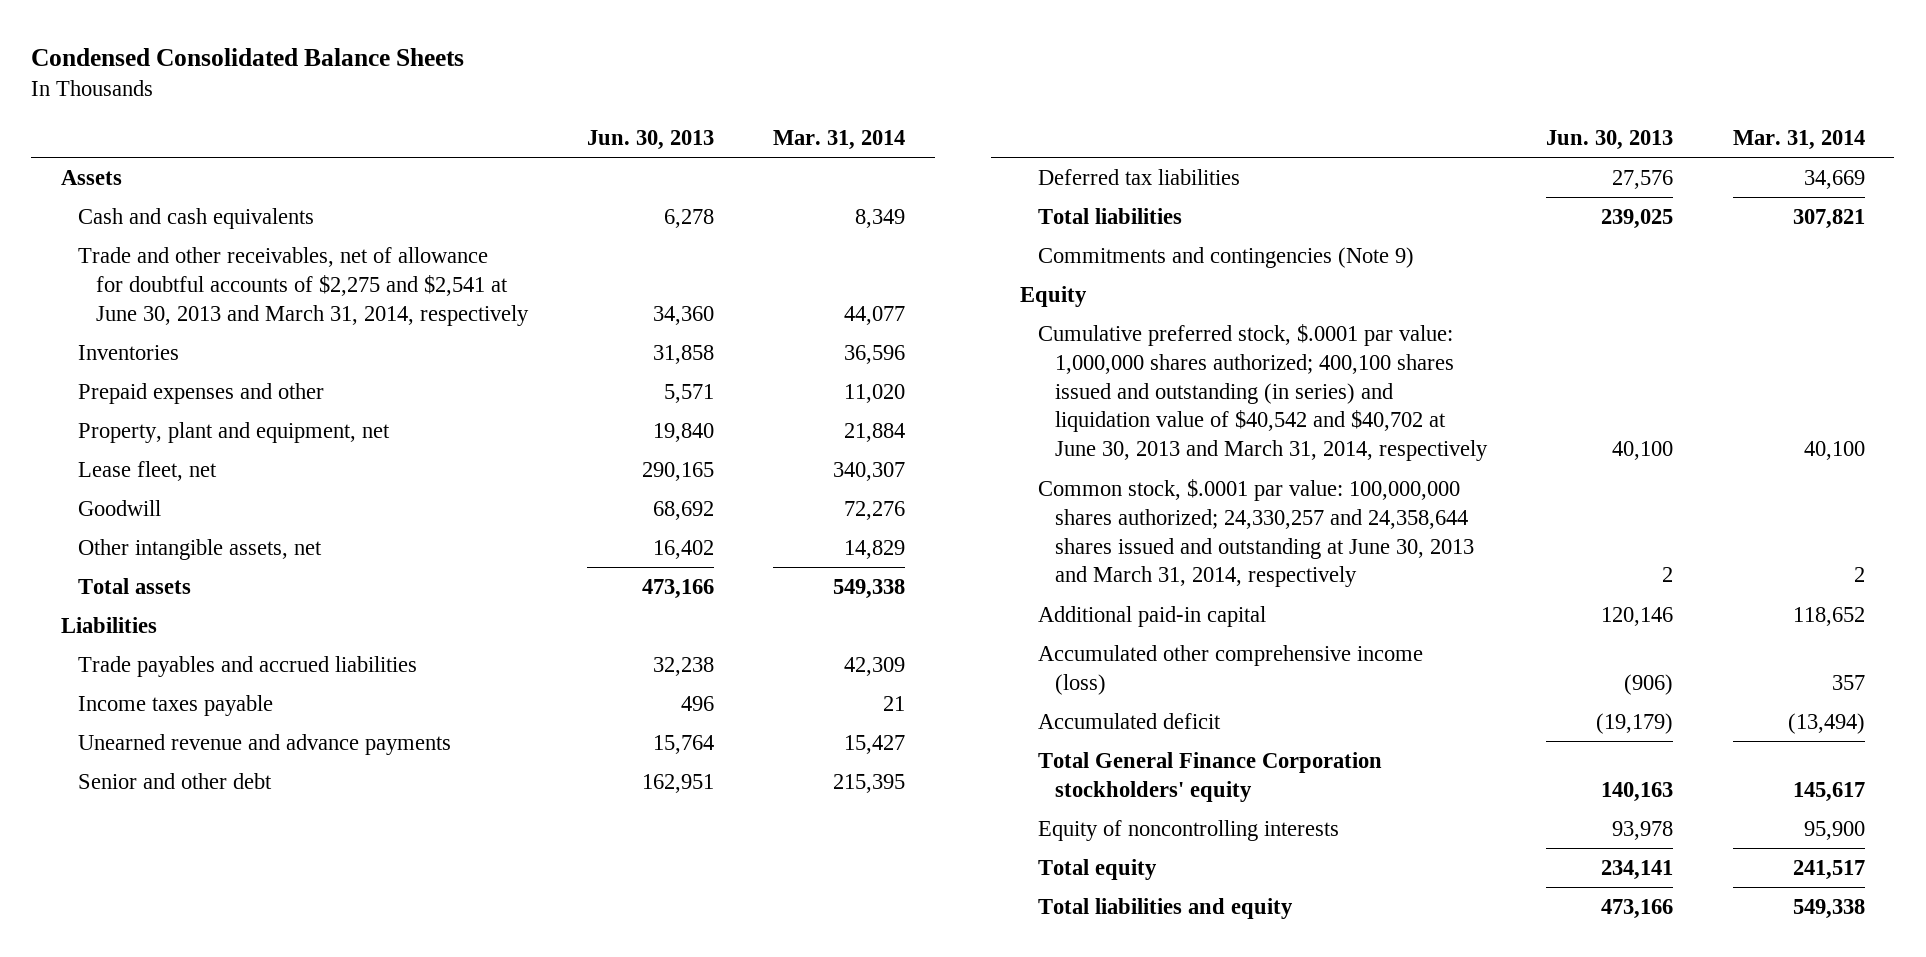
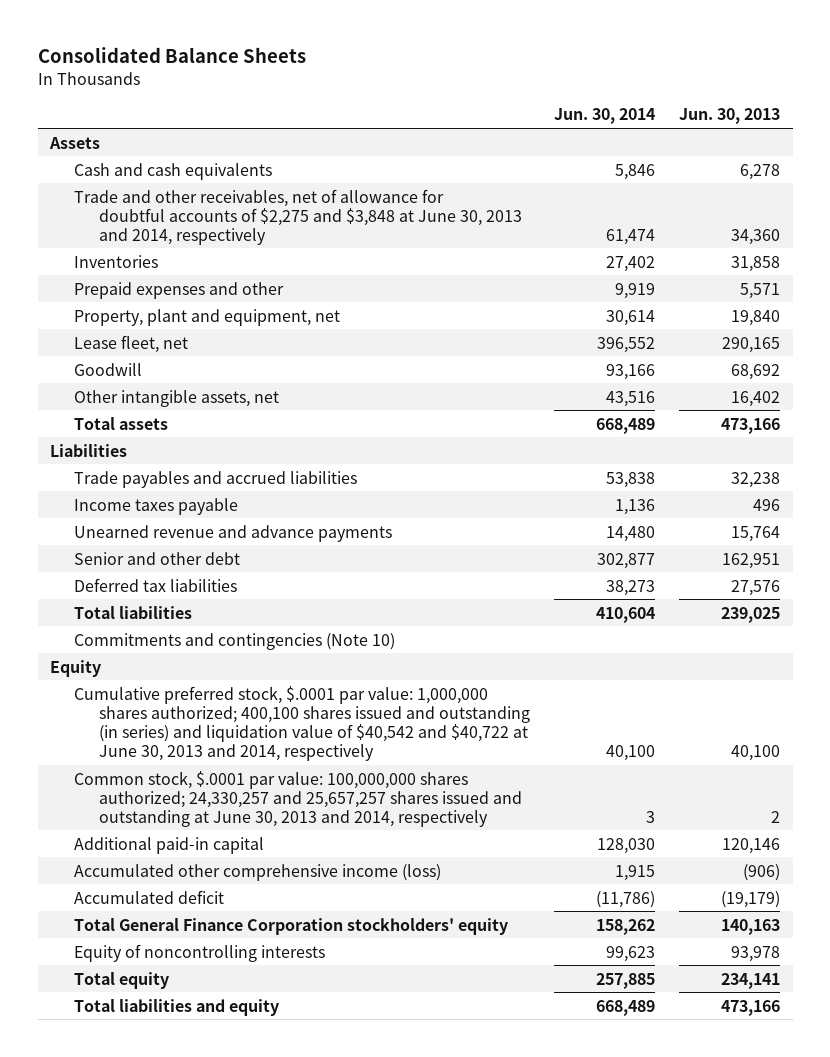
- Condensed Consolidated Balance Sheets
+ Consolidated Balance Sheets
- | Jun. 30, 2013 | Mar. 31, 2014
+ | Jun. 30, 2014 | Jun. 30, 2013
- Trade and other receivables, net of allowance for doubtful accounts of $2,275 and $2,541 at June 30, 2013 and March 31, 2014, respectively | 34,360 | 44,077
+ Trade and other receivables, net of allowance for doubtful accounts of $2,275 and $3,848 at June 30, 2013 and 2014, respectively | 61,474 | 34,360
- Commitments and contingencies (Note 9)
+ Commitments and contingencies (Note 10)
- Cumulative preferred stock, $.0001 par value: 1,000,000 shares authorized; 400,100 shares issued and outstanding (in series) and liquidation value of $40,542 and $40,702 at June 30, 2013 and March 31, 2014, respectively | 40,100 | 40,100
- Common stock, $.0001 par value: 100,000,000 shares authorized; 24,330,257 and 24,358,644 shares issued and outstanding at June 30, 2013 and March 31, 2014, respectively | 2 | 2
+ Cumulative preferred stock, $.0001 par value: 1,000,000 shares authorized; 400,100 shares issued and outstanding (in series) and liquidation value of $40,542 and $40,722 at June 30, 2013 and 2014, respectively | 40,100 | 40,100
+ Common stock, $.0001 par value: 100,000,000 shares authorized; 24,330,257 and 25,657,257 shares issued and outstanding at June 30, 2013 and 2014, respectively | 3 | 2

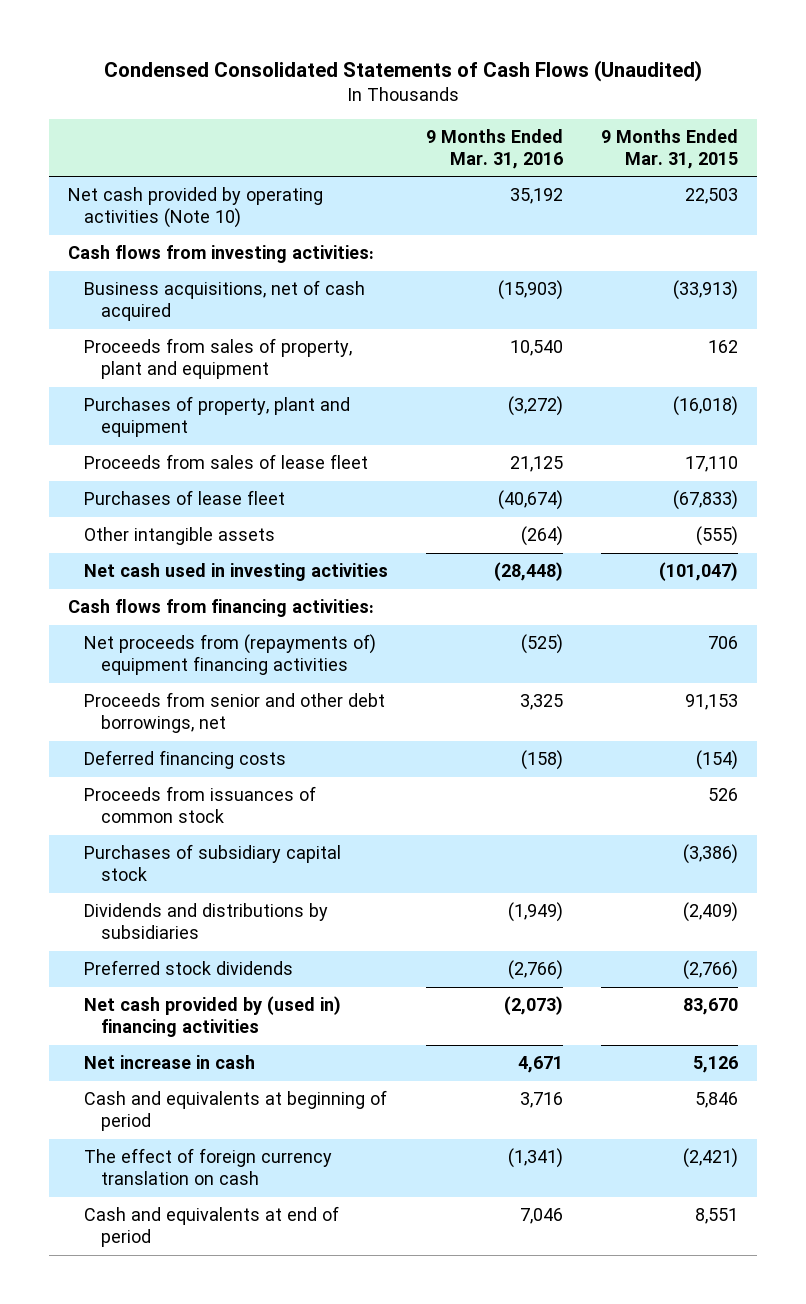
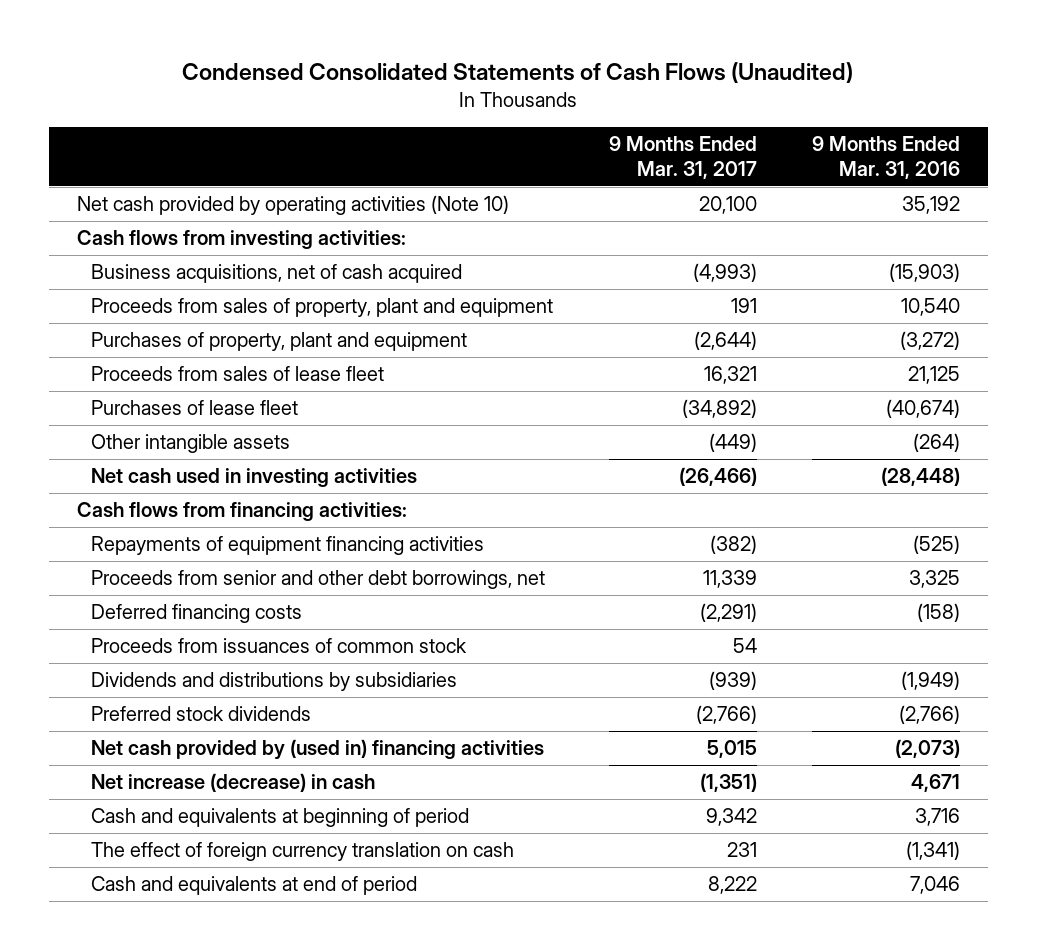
- | 9 Months Ended Mar. 31, 2016 | 9 Months Ended Mar. 31, 2015
+ | 9 Months Ended Mar. 31, 2017 | 9 Months Ended Mar. 31, 2016
- Net proceeds from (repayments of) equipment financing activities | (525) | 706
+ Repayments of equipment financing activities | (382) | (525)
- Purchases of subsidiary capital stock | | (3,386)
- Net increase in cash | 4,671 | 5,126
+ Net increase (decrease) in cash | (1,351) | 4,671

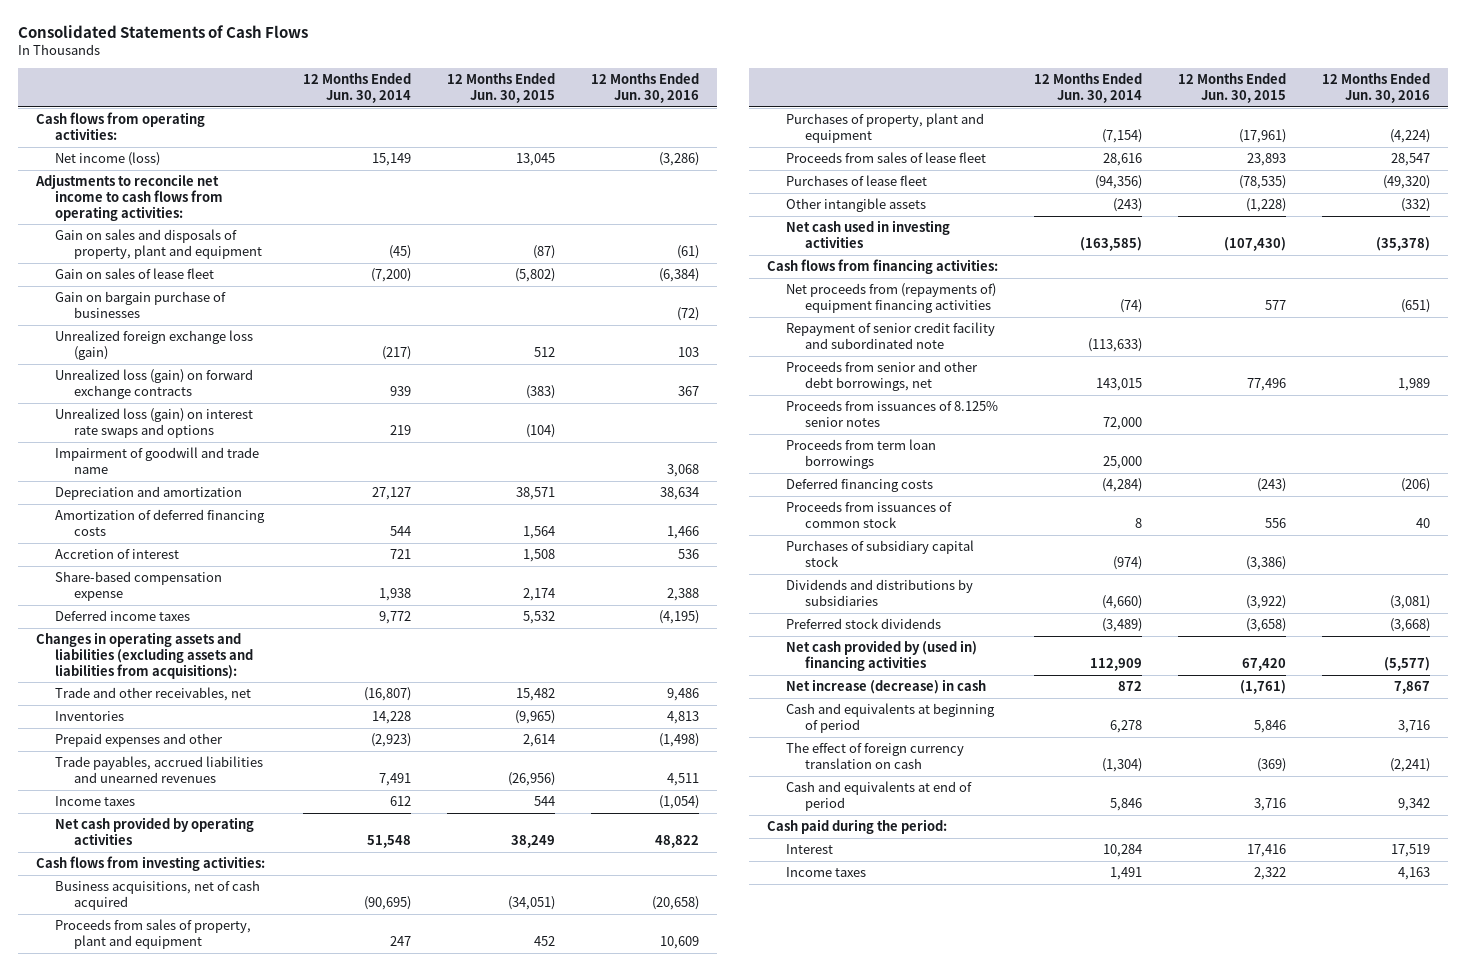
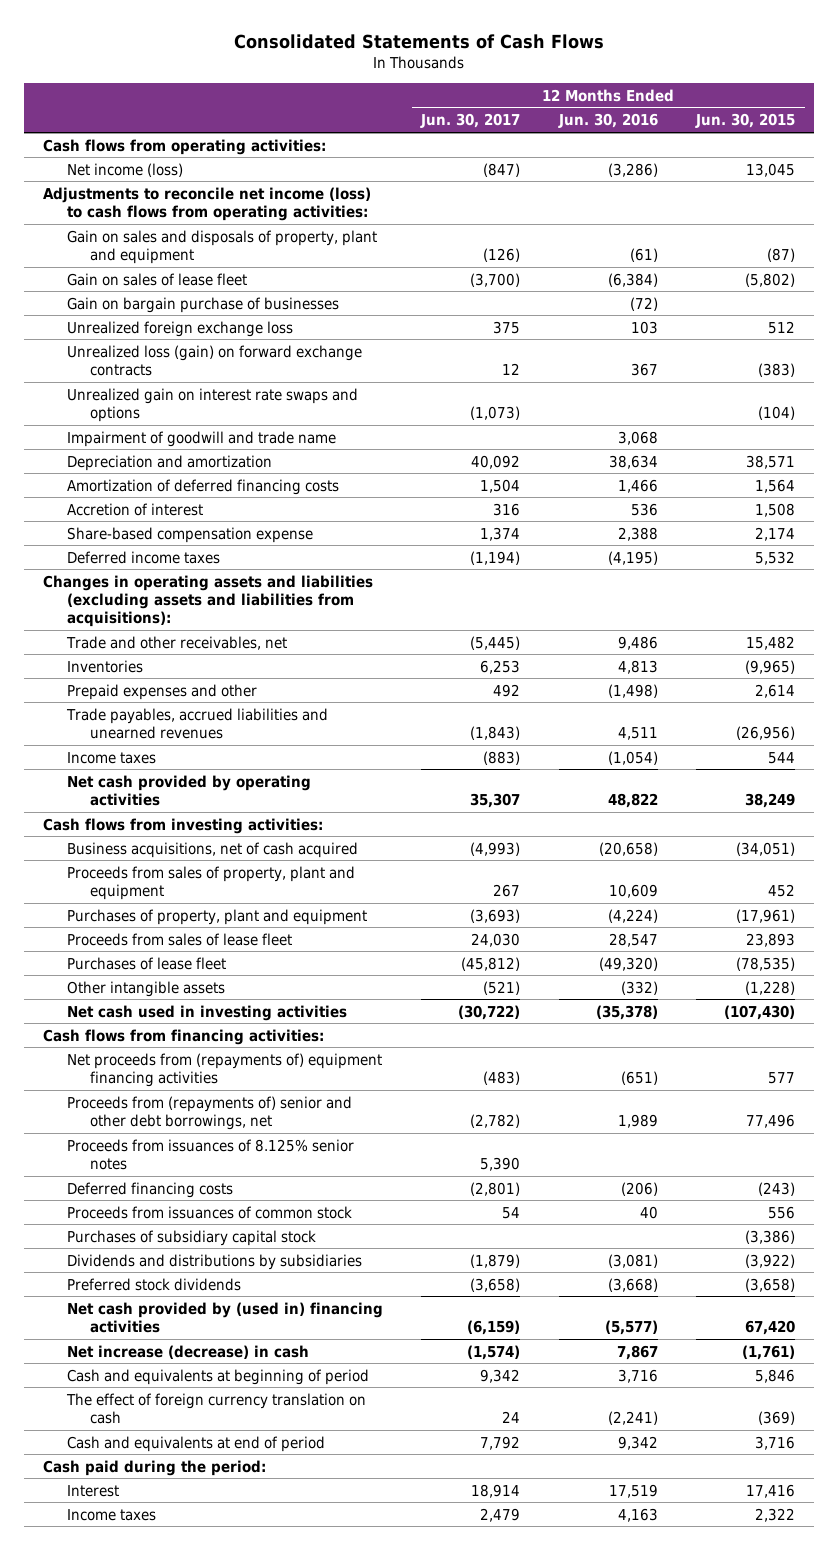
- | 12 Months Ended Jun. 30, 2014 | 12 Months Ended Jun. 30, 2015 | 12 Months Ended Jun. 30, 2016
+ | 12 Months Ended Jun. 30, 2017 | 12 Months Ended Jun. 30, 2016 | 12 Months Ended Jun. 30, 2015
- Adjustments to reconcile net income to cash flows from operating activities:
+ Adjustments to reconcile net income (loss) to cash flows from operating activities:
- Unrealized foreign exchange loss (gain) | (217) | 512 | 103
+ Unrealized foreign exchange loss | 375 | 103 | 512
- Unrealized loss (gain) on interest rate swaps and options | 219 | (104) |
+ Unrealized gain on interest rate swaps and options | (1,073) | | (104)
- Repayment of senior credit facility and subordinated note | (113,633) | |
- Proceeds from senior and other debt borrowings, net | 143,015 | 77,496 | 1,989
+ Proceeds from (repayments of) senior and other debt borrowings, net | (2,782) | 1,989 | 77,496
- Proceeds from term loan borrowings | 25,000 | |

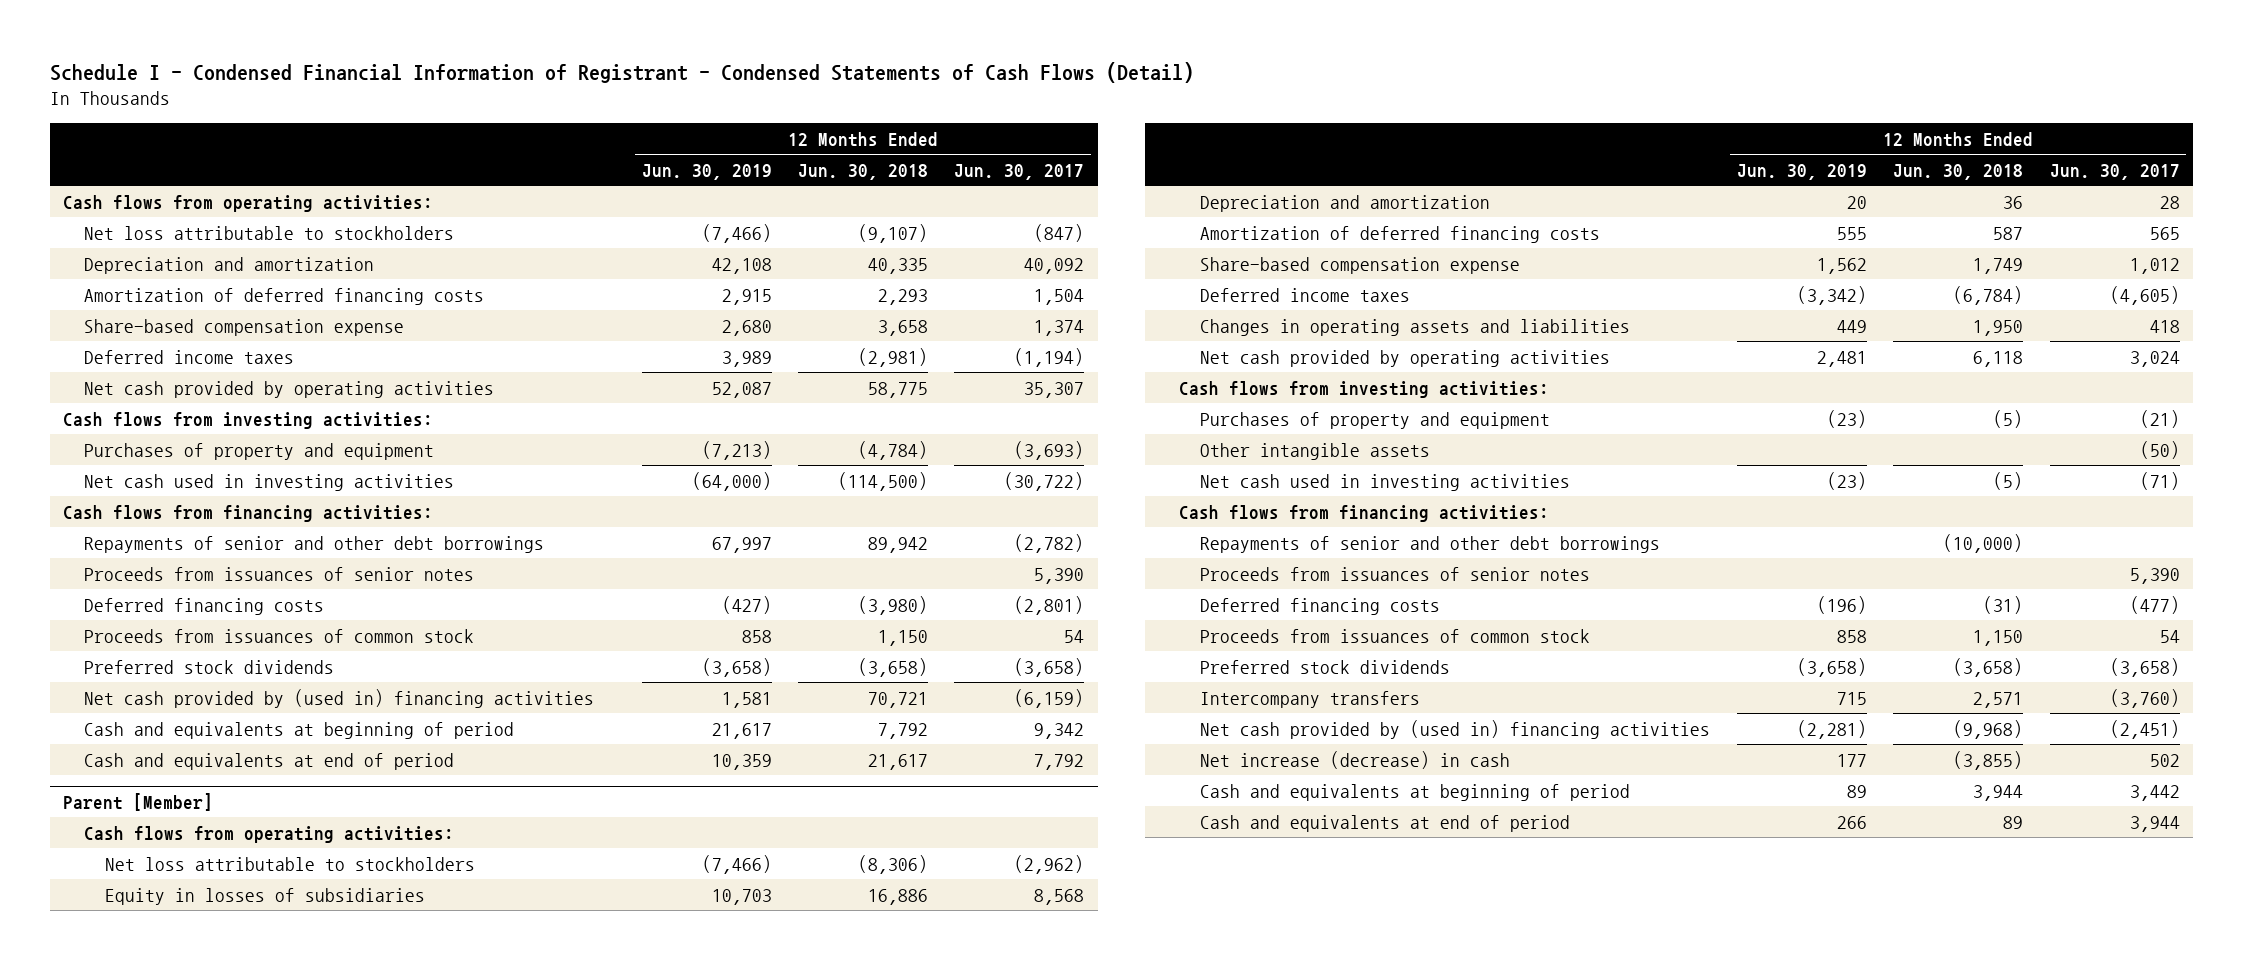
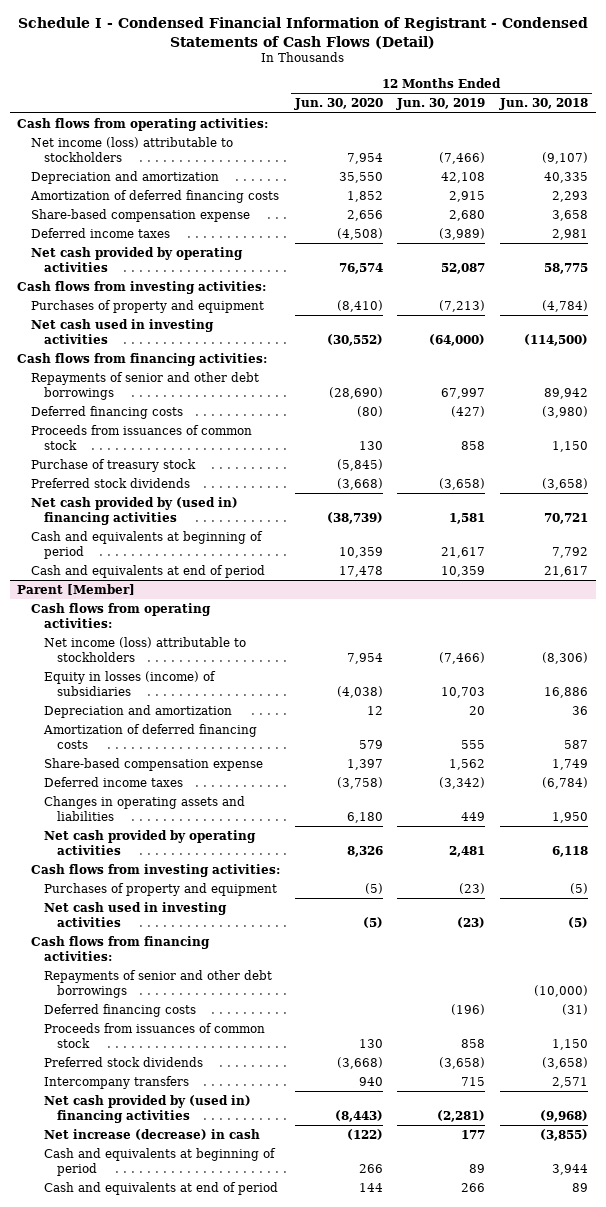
- | 12 Months Ended Jun. 30, 2019 | 12 Months Ended Jun. 30, 2018 | 12 Months Ended Jun. 30, 2017
+ | 12 Months Ended Jun. 30, 2020 | 12 Months Ended Jun. 30, 2019 | 12 Months Ended Jun. 30, 2018
- Net loss attributable to stockholders | (7,466) | (9,107) | (847)
+ Net income (loss) attributable to stockholders | 7,954 | (7,466) | (9,107)
- Deferred income taxes | 3,989 | (2,981) | (1,194)
+ Deferred income taxes | (4,508) | (3,989) | 2,981
- Proceeds from issuances of senior notes | | | 5,390
+ Purchase of treasury stock | (5,845) | |
@ Parent [Member]
- Net loss attributable to stockholders | (7,466) | (8,306) | (2,962)
- Equity in losses of subsidiaries | 10,703 | 16,886 | 8,568
+ Net income (loss) attributable to stockholders | 7,954 | (7,466) | (8,306)
+ Equity in losses (income) of subsidiaries | (4,038) | 10,703 | 16,886
- Other intangible assets | | | (50)
- Proceeds from issuances of senior notes | | | 5,390

